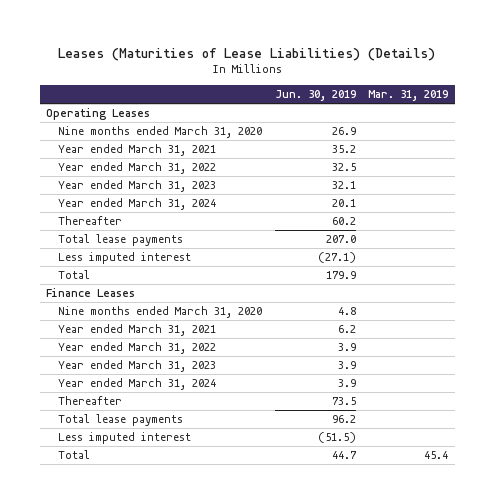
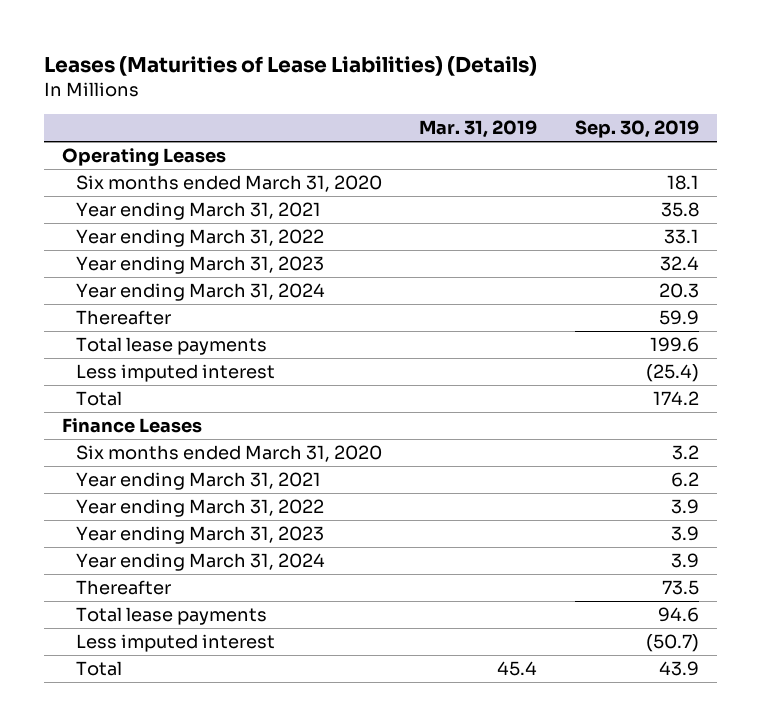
- | Jun. 30, 2019 | Mar. 31, 2019
+ | Mar. 31, 2019 | Sep. 30, 2019
- Nine months ended March 31, 2020 | 26.9 |
- Year ended March 31, 2021 | 35.2 |
- Year ended March 31, 2022 | 32.5 |
- Year ended March 31, 2023 | 32.1 |
- Year ended March 31, 2024 | 20.1 |
+ Six months ended March 31, 2020 | | 18.1
+ Year ending March 31, 2021 | | 35.8
+ Year ending March 31, 2022 | | 33.1
+ Year ending March 31, 2023 | | 32.4
+ Year ending March 31, 2024 | | 20.3
- Nine months ended March 31, 2020 | 4.8 |
- Year ended March 31, 2021 | 6.2 |
- Year ended March 31, 2022 | 3.9 |
- Year ended March 31, 2023 | 3.9 |
- Year ended March 31, 2024 | 3.9 |
+ Six months ended March 31, 2020 | | 3.2
+ Year ending March 31, 2021 | | 6.2
+ Year ending March 31, 2022 | | 3.9
+ Year ending March 31, 2023 | | 3.9
+ Year ending March 31, 2024 | | 3.9

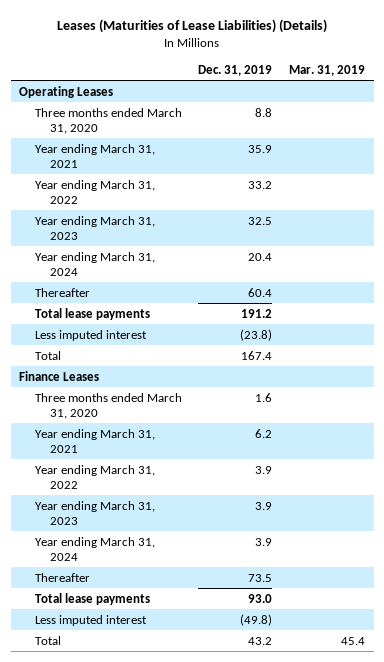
- | Mar. 31, 2019 | Sep. 30, 2019
+ | Dec. 31, 2019 | Mar. 31, 2019
- Six months ended March 31, 2020 | | 18.1
+ Three months ended March 31, 2020 | 8.8 |
- Six months ended March 31, 2020 | | 3.2
+ Three months ended March 31, 2020 | 1.6 |

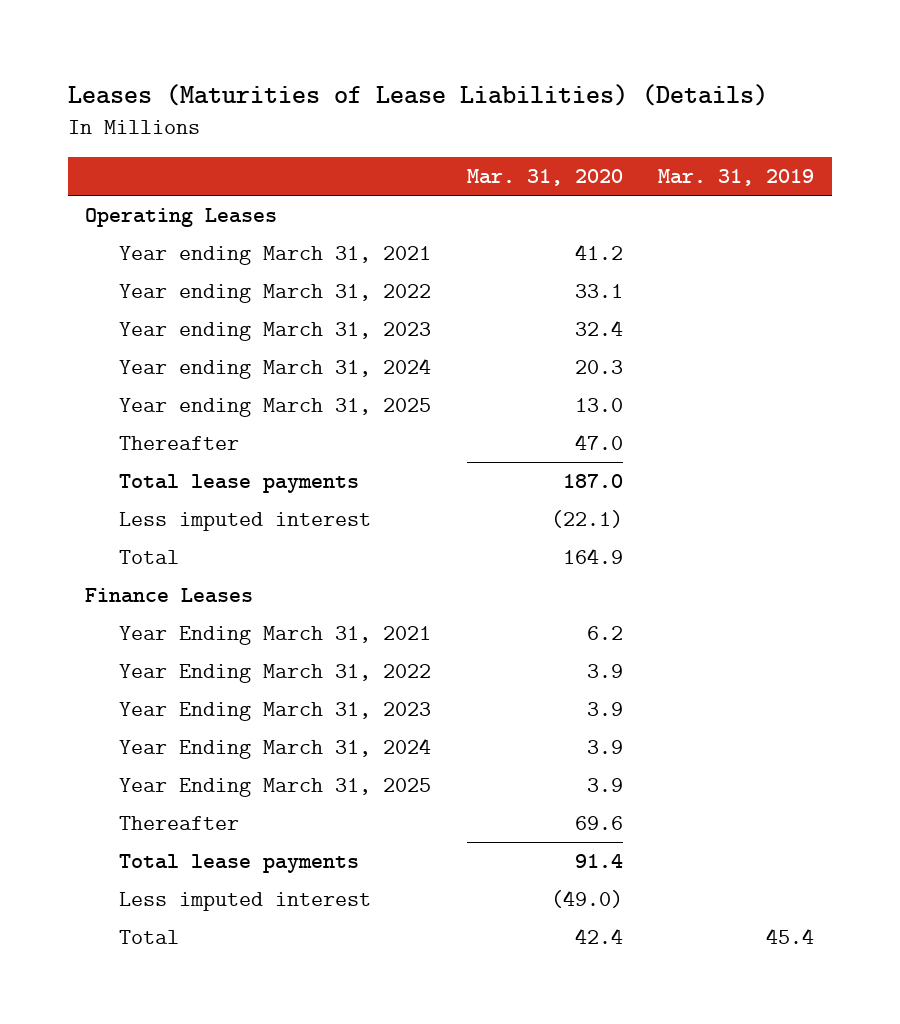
- | Dec. 31, 2019 | Mar. 31, 2019
+ | Mar. 31, 2020 | Mar. 31, 2019
- Three months ended March 31, 2020 | 8.8 |
+ Year ending March 31, 2025 | 13.0 |
- Three months ended March 31, 2020 | 1.6 |
- Year ending March 31, 2021 | 6.2 |
- Year ending March 31, 2022 | 3.9 |
- Year ending March 31, 2023 | 3.9 |
- Year ending March 31, 2024 | 3.9 |
+ Year Ending March 31, 2021 | 6.2 |
+ Year Ending March 31, 2022 | 3.9 |
+ Year Ending March 31, 2023 | 3.9 |
+ Year Ending March 31, 2024 | 3.9 |
+ Year Ending March 31, 2025 | 3.9 |

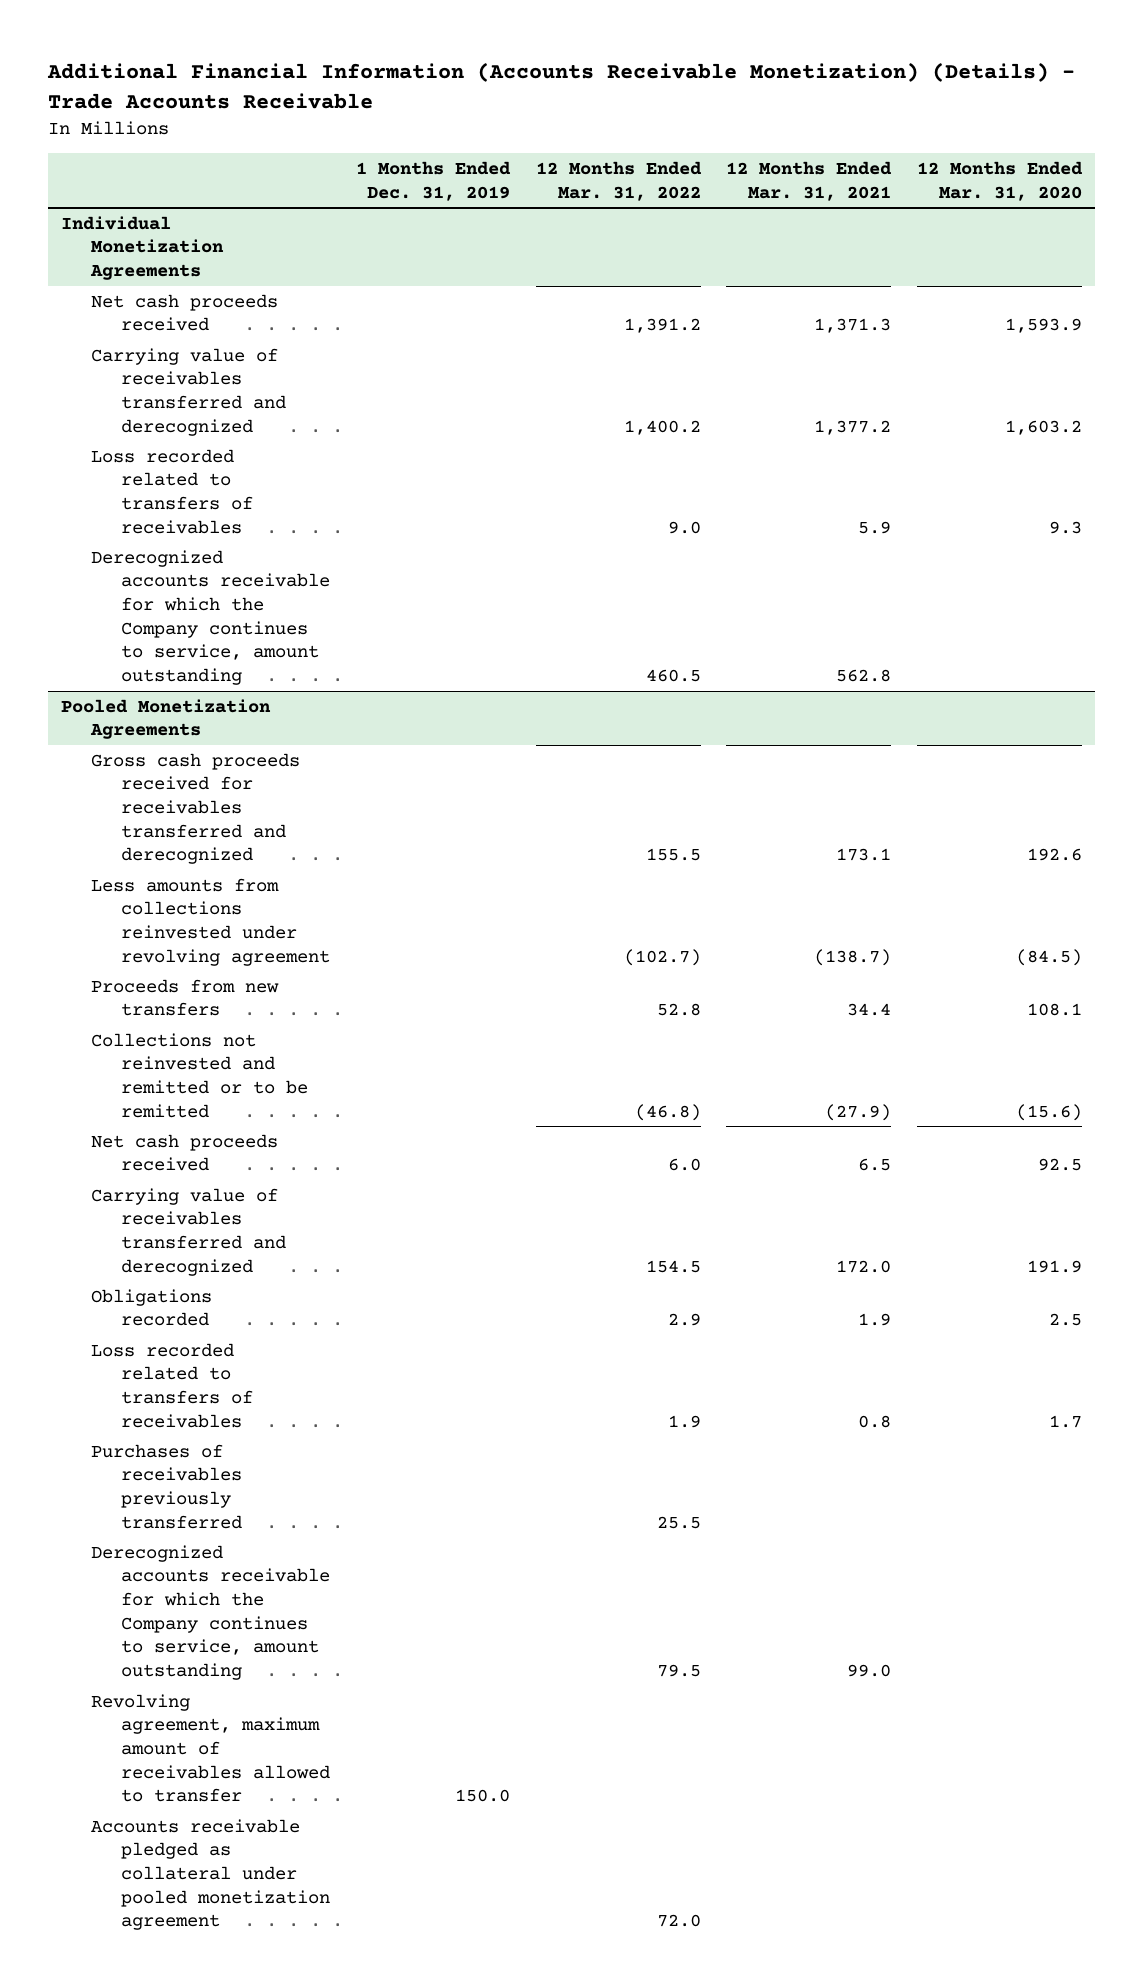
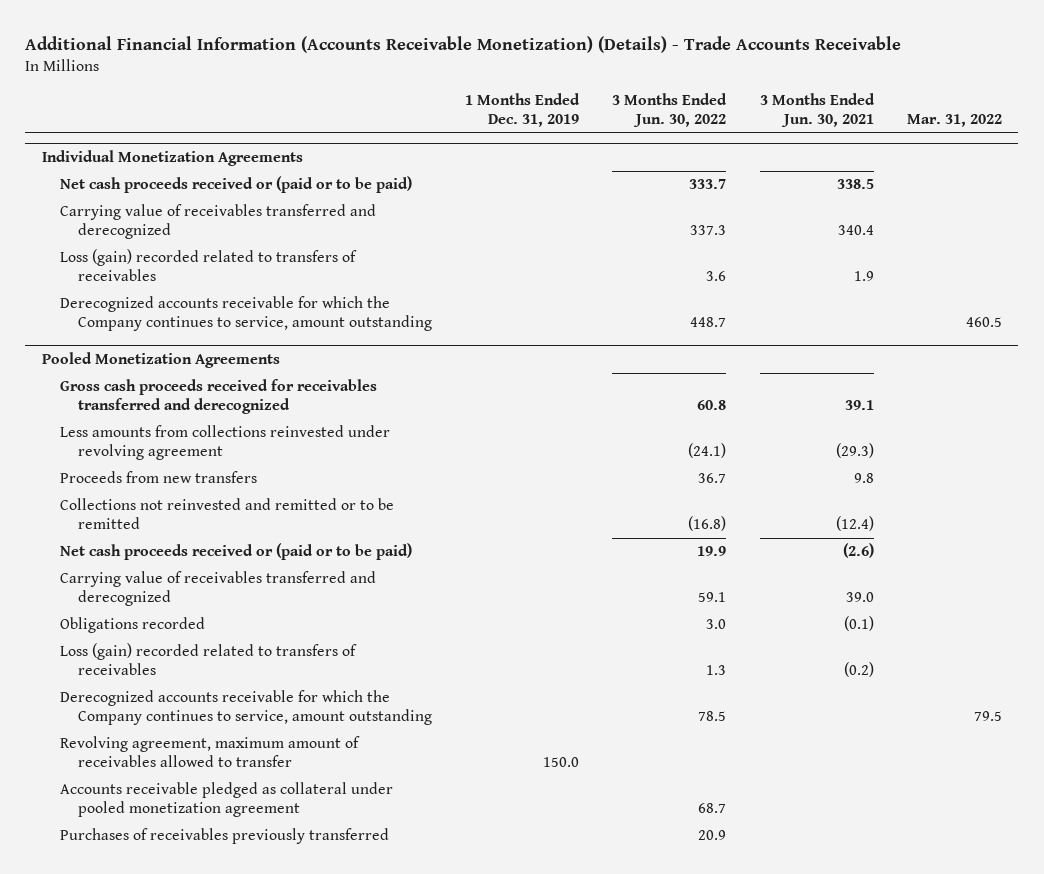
- | 1 Months Ended Dec. 31, 2019 | 12 Months Ended Mar. 31, 2022 | 12 Months Ended Mar. 31, 2021 | 12 Months Ended Mar. 31, 2020
+ | 1 Months Ended Dec. 31, 2019 | 3 Months Ended Jun. 30, 2022 | 3 Months Ended Jun. 30, 2021 | Mar. 31, 2022
@ Individual Monetization Agreements
- Net cash proceeds received | | 1,391.2 | 1,371.3 | 1,593.9
+ Net cash proceeds received or (paid or to be paid) | | 333.7 | 338.5 |
- Loss recorded related to transfers of receivables | | 9.0 | 5.9 | 9.3
+ Loss (gain) recorded related to transfers of receivables | | 3.6 | 1.9 |
@ Pooled Monetization Agreements
- Net cash proceeds received | | 6.0 | 6.5 | 92.5
+ Net cash proceeds received or (paid or to be paid) | | 19.9 | (2.6) |
- Loss recorded related to transfers of receivables | | 1.9 | 0.8 | 1.7
+ Loss (gain) recorded related to transfers of receivables | | 1.3 | (0.2) |
moved down: Purchases of receivables previously transferred | | 20.9 | |

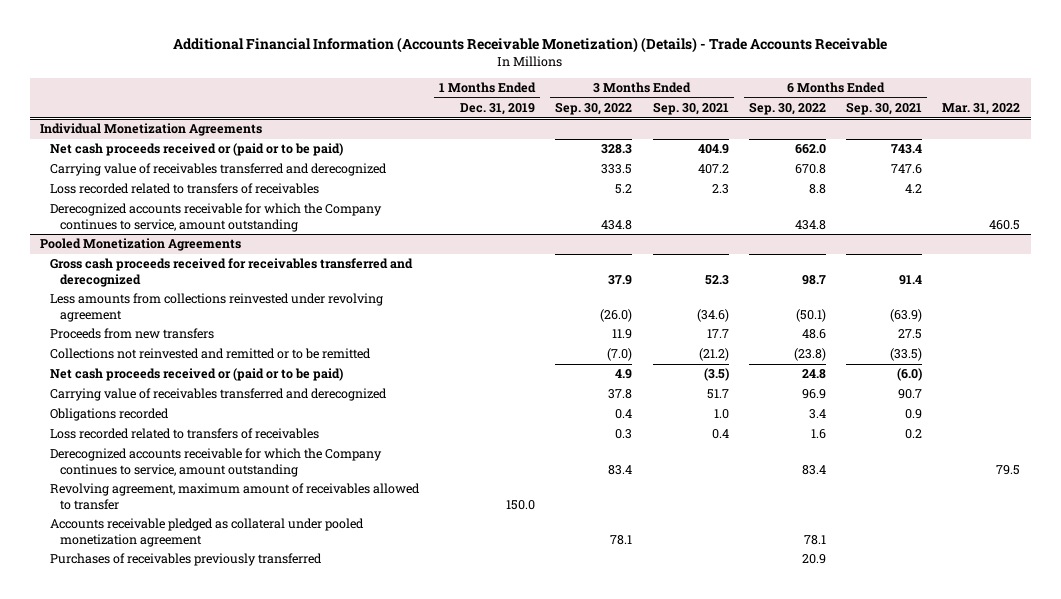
- | 1 Months Ended Dec. 31, 2019 | 3 Months Ended Jun. 30, 2022 | 3 Months Ended Jun. 30, 2021 | Mar. 31, 2022
+ | 1 Months Ended Dec. 31, 2019 | 3 Months Ended Sep. 30, 2022 | 3 Months Ended Sep. 30, 2021 | 6 Months Ended Sep. 30, 2022 | 6 Months Ended Sep. 30, 2021 | Mar. 31, 2022
@ Individual Monetization Agreements
- Loss (gain) recorded related to transfers of receivables | | 3.6 | 1.9 |
+ Loss recorded related to transfers of receivables | | 5.2 | 2.3 | 8.8 | 4.2 |
@ Pooled Monetization Agreements
- Loss (gain) recorded related to transfers of receivables | | 1.3 | (0.2) |
+ Loss recorded related to transfers of receivables | | 0.3 | 0.4 | 1.6 | 0.2 |

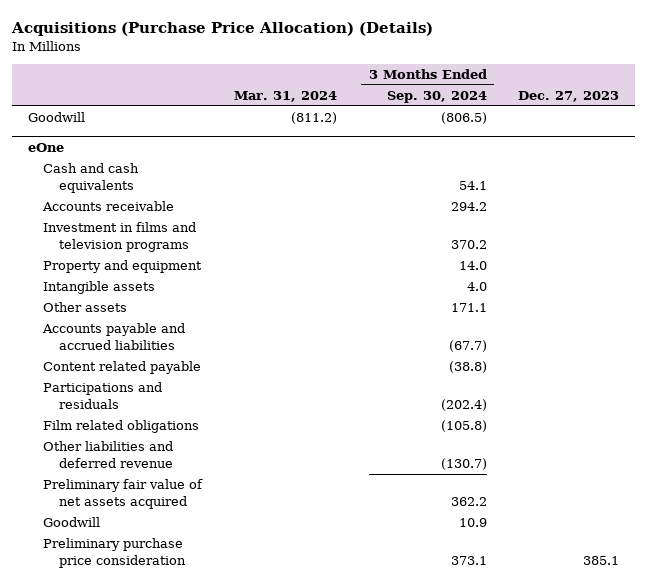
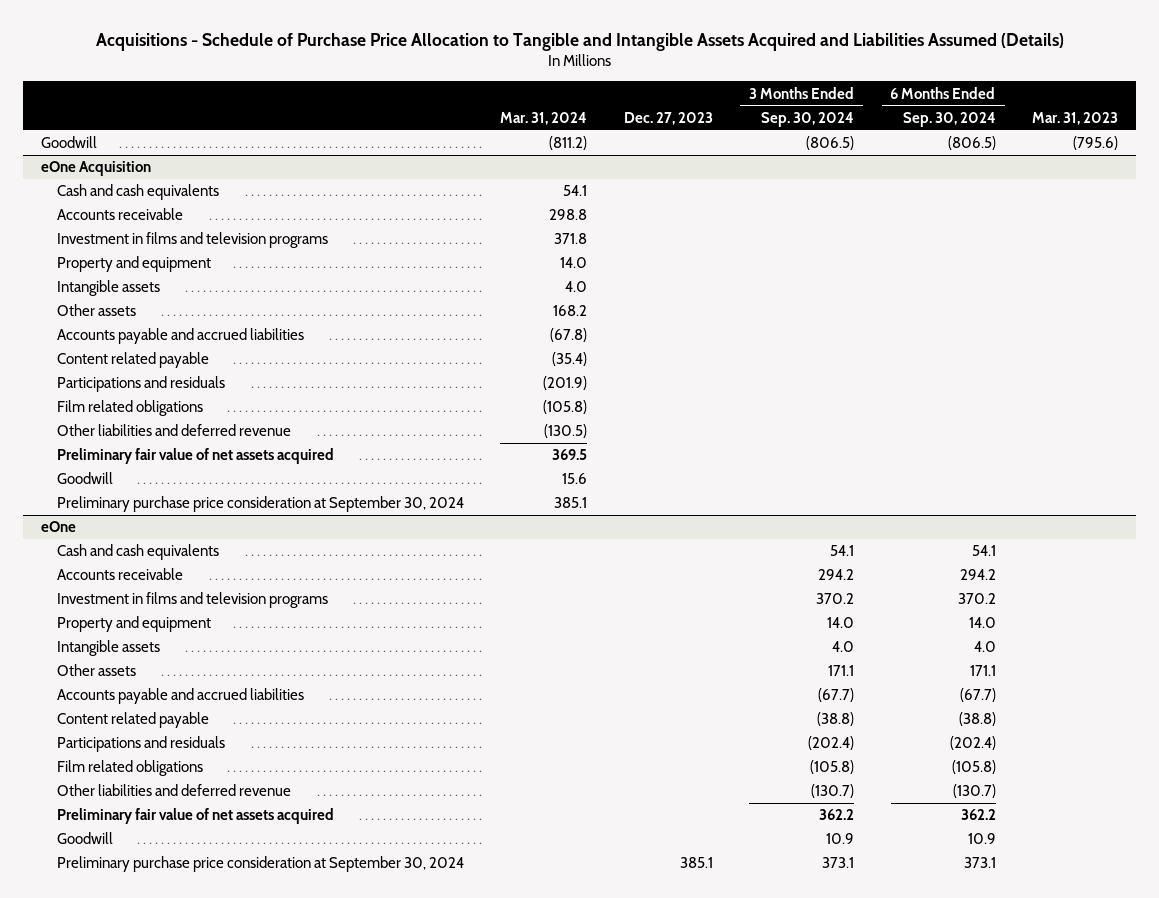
- Acquisitions (Purchase Price Allocation) (Details)
+ Acquisitions - Schedule of Purchase Price Allocation to Tangible and Intangible Assets Acquired and Liabilities Assumed (Details)
- | Mar. 31, 2024 | 3 Months Ended Sep. 30, 2024 | Dec. 27, 2023
+ | Mar. 31, 2024 | Dec. 27, 2023 | 3 Months Ended Sep. 30, 2024 | 6 Months Ended Sep. 30, 2024 | Mar. 31, 2023
+ eOne Acquisition
+ Cash and cash equivalents | 54.1 | | | |
+ Accounts receivable | 298.8 | | | |
+ Investment in films and television programs | 371.8 | | | |
+ Property and equipment | 14.0 | | | |
+ Intangible assets | 4.0 | | | |
+ Other assets | 168.2 | | | |
+ Accounts payable and accrued liabilities | (67.8) | | | |
+ Content related payable | (35.4) | | | |
+ Participations and residuals | (201.9) | | | |
+ Film related obligations | (105.8) | | | |
+ Other liabilities and deferred revenue | (130.5) | | | |
+ Preliminary fair value of net assets acquired | 369.5 | | | |
+ Goodwill | 15.6 | | | |
+ Preliminary purchase price consideration at September 30, 2024 | 385.1 | | | |
@ eOne
- Preliminary purchase price consideration | | 373.1 | 385.1
+ Preliminary purchase price consideration at September 30, 2024 | | 385.1 | 373.1 | 373.1 |

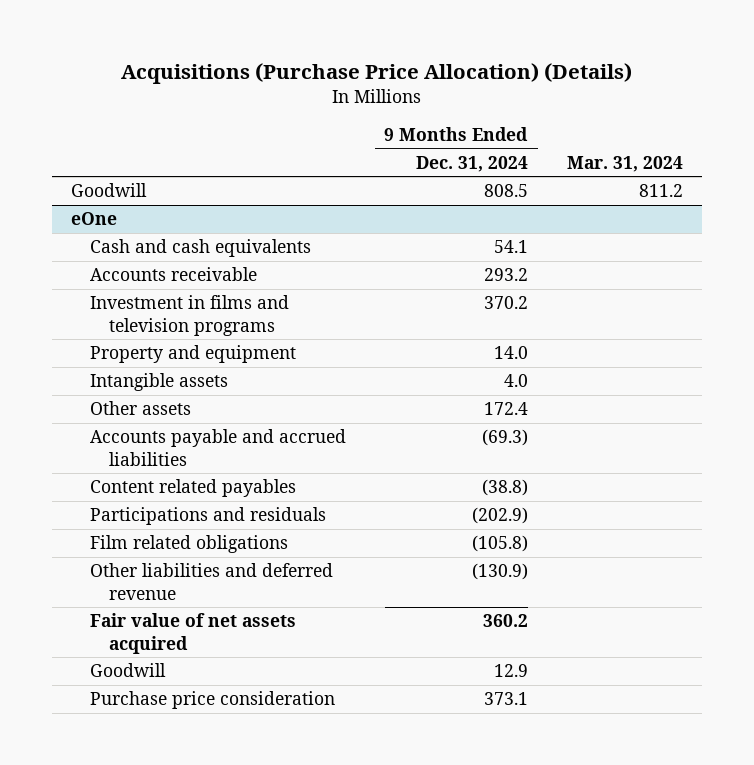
- Acquisitions - Schedule of Purchase Price Allocation to Tangible and Intangible Assets Acquired and Liabilities Assumed (Details)
+ Acquisitions (Purchase Price Allocation) (Details)
- | Mar. 31, 2024 | Dec. 27, 2023 | 3 Months Ended Sep. 30, 2024 | 6 Months Ended Sep. 30, 2024 | Mar. 31, 2023
+ | 9 Months Ended Dec. 31, 2024 | Mar. 31, 2024
- Goodwill | (811.2) | | (806.5) | (806.5) | (795.6)
- eOne Acquisition
- Cash and cash equivalents | 54.1 | | | |
- Accounts receivable | 298.8 | | | |
- Investment in films and television programs | 371.8 | | | |
- Property and equipment | 14.0 | | | |
- Intangible assets | 4.0 | | | |
- Other assets | 168.2 | | | |
- Accounts payable and accrued liabilities | (67.8) | | | |
- Content related payable | (35.4) | | | |
- Participations and residuals | (201.9) | | | |
- Film related obligations | (105.8) | | | |
- Other liabilities and deferred revenue | (130.5) | | | |
- Preliminary fair value of net assets acquired | 369.5 | | | |
- Goodwill | 15.6 | | | |
- Preliminary purchase price consideration at September 30, 2024 | 385.1 | | | |
+ Goodwill | 808.5 | 811.2
@ eOne
- Content related payable | | | (38.8) | (38.8) |
+ Content related payables | (38.8) |
- Preliminary fair value of net assets acquired | | | 362.2 | 362.2 |
+ Fair value of net assets acquired | 360.2 |
- Preliminary purchase price consideration at September 30, 2024 | | 385.1 | 373.1 | 373.1 |
+ Purchase price consideration | 373.1 |

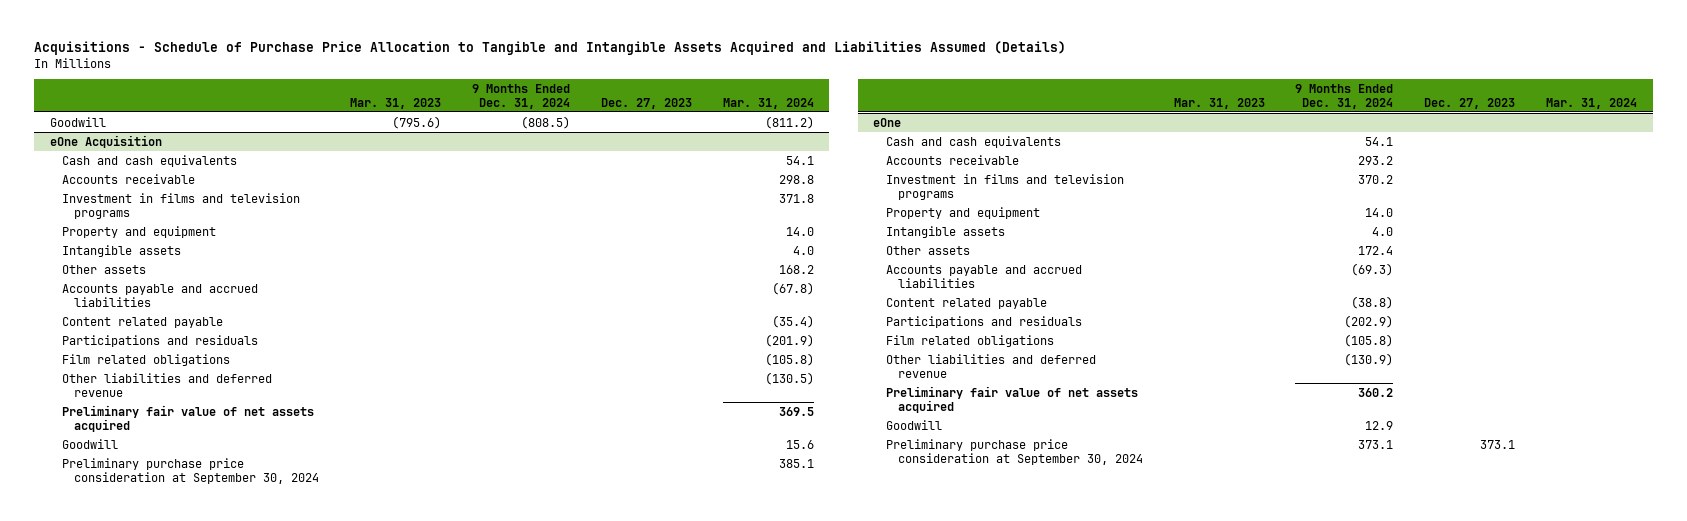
- Acquisitions (Purchase Price Allocation) (Details)
+ Acquisitions - Schedule of Purchase Price Allocation to Tangible and Intangible Assets Acquired and Liabilities Assumed (Details)
- | 9 Months Ended Dec. 31, 2024 | Mar. 31, 2024
+ | Mar. 31, 2023 | 9 Months Ended Dec. 31, 2024 | Dec. 27, 2023 | Mar. 31, 2024
- Goodwill | 808.5 | 811.2
+ Goodwill | (795.6) | (808.5) | | (811.2)
+ eOne Acquisition
+ Cash and cash equivalents | | | | 54.1
+ Accounts receivable | | | | 298.8
+ Investment in films and television programs | | | | 371.8
+ Property and equipment | | | | 14.0
+ Intangible assets | | | | 4.0
+ Other assets | | | | 168.2
+ Accounts payable and accrued liabilities | | | | (67.8)
+ Content related payable | | | | (35.4)
+ Participations and residuals | | | | (201.9)
+ Film related obligations | | | | (105.8)
+ Other liabilities and deferred revenue | | | | (130.5)
+ Preliminary fair value of net assets acquired | | | | 369.5
+ Goodwill | | | | 15.6
+ Preliminary purchase price consideration at September 30, 2024 | | | | 385.1
@ eOne
- Content related payables | (38.8) |
+ Content related payable | | (38.8) | |
- Fair value of net assets acquired | 360.2 |
+ Preliminary fair value of net assets acquired | | 360.2 | |
- Purchase price consideration | 373.1 |
+ Preliminary purchase price consideration at September 30, 2024 | | 373.1 | 373.1 |

